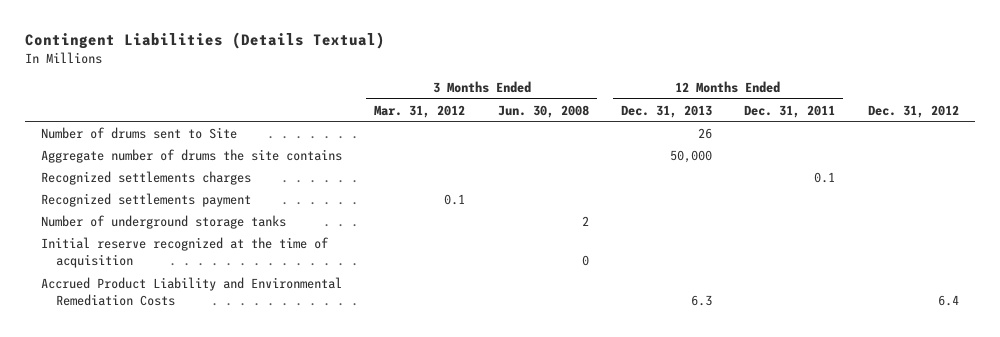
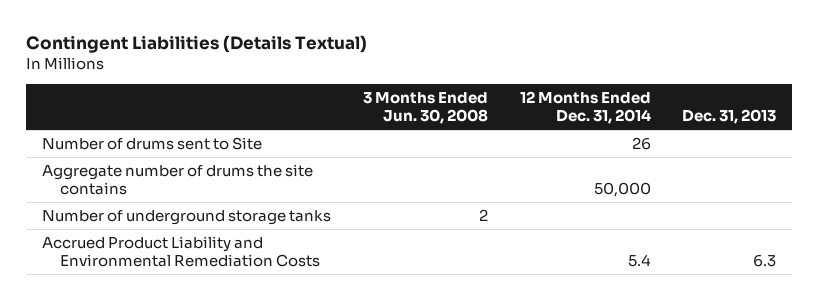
- | 3 Months Ended Mar. 31, 2012 | 3 Months Ended Jun. 30, 2008 | 12 Months Ended Dec. 31, 2013 | 12 Months Ended Dec. 31, 2011 | Dec. 31, 2012
+ | 3 Months Ended Jun. 30, 2008 | 12 Months Ended Dec. 31, 2014 | Dec. 31, 2013
- Recognized settlements charges | | | | 0.1 |
- Recognized settlements payment | 0.1 | | | |
- Initial reserve recognized at the time of acquisition | | 0 | | |

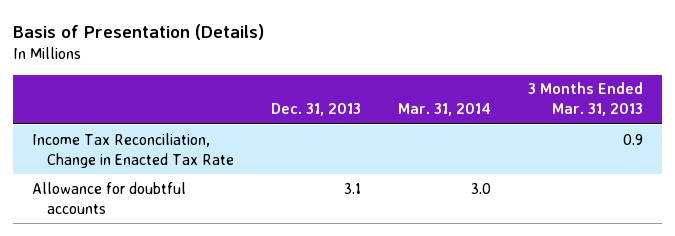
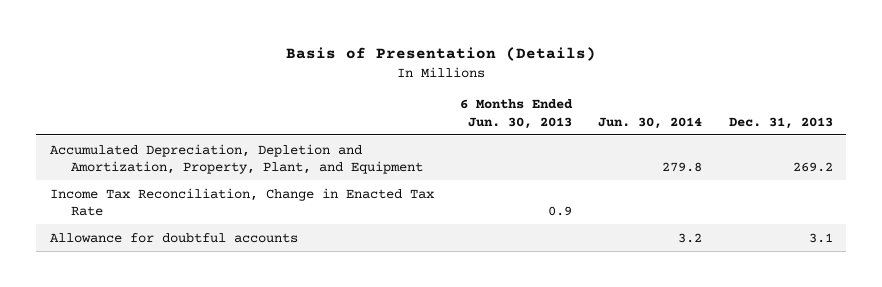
- | Dec. 31, 2013 | Mar. 31, 2014 | 3 Months Ended Mar. 31, 2013
+ | 6 Months Ended Jun. 30, 2013 | Jun. 30, 2014 | Dec. 31, 2013
+ Accumulated Depreciation, Depletion and Amortization, Property, Plant, and Equipment | | 279.8 | 269.2

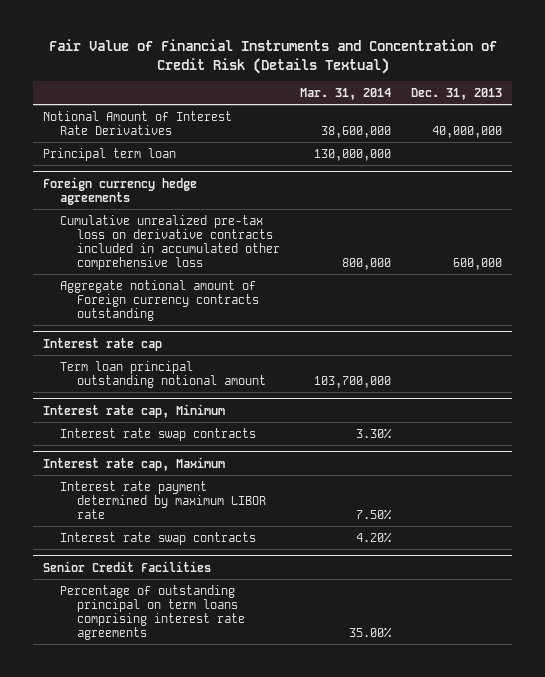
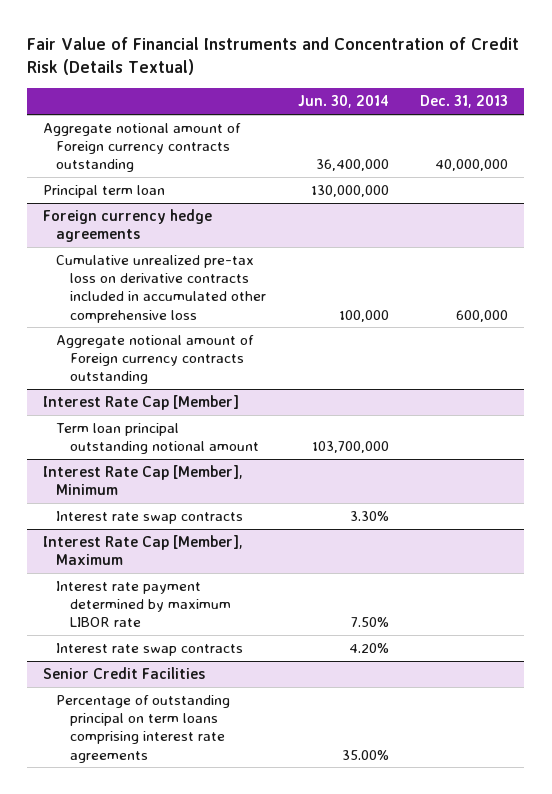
- | Mar. 31, 2014 | Dec. 31, 2013
+ | Jun. 30, 2014 | Dec. 31, 2013
- Notional Amount of Interest Rate Derivatives | 38,600,000 | 40,000,000
+ Aggregate notional amount of Foreign currency contracts outstanding | 36,400,000 | 40,000,000
- Interest rate cap
+ Interest Rate Cap [Member]
- Interest rate cap, Minimum
+ Interest Rate Cap [Member], Minimum
- Interest rate cap, Maximum
+ Interest Rate Cap [Member], Maximum

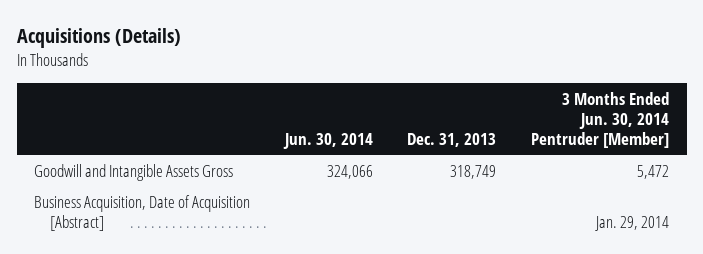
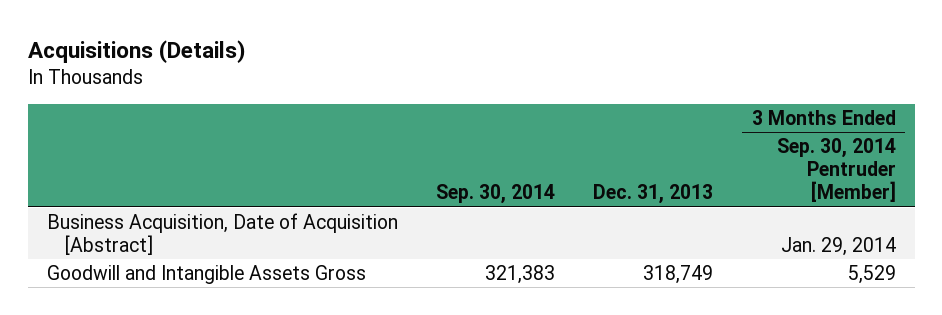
- | Jun. 30, 2014 | Dec. 31, 2013 | 3 Months Ended Jun. 30, 2014 Pentruder [Member]
+ | Sep. 30, 2014 | Dec. 31, 2013 | 3 Months Ended Sep. 30, 2014 Pentruder [Member]
moved down: Goodwill and Intangible Assets Gross | 321,383 | 318,749 | 5,529

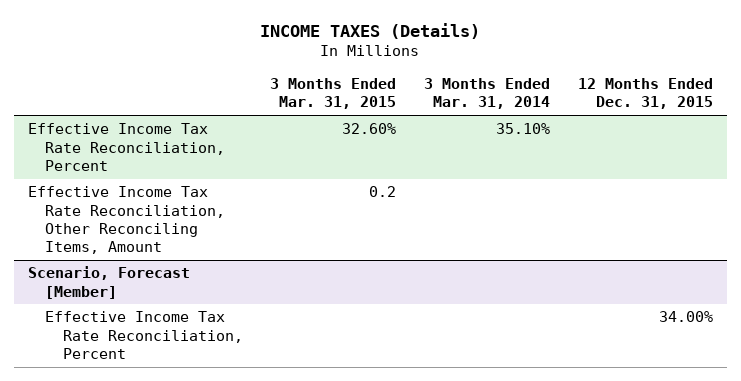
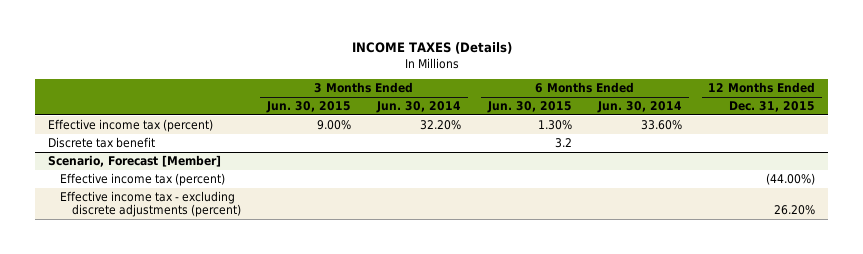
- | 3 Months Ended Mar. 31, 2015 | 3 Months Ended Mar. 31, 2014 | 12 Months Ended Dec. 31, 2015
+ | 3 Months Ended Jun. 30, 2015 | 3 Months Ended Jun. 30, 2014 | 6 Months Ended Jun. 30, 2015 | 6 Months Ended Jun. 30, 2014 | 12 Months Ended Dec. 31, 2015
- Effective Income Tax Rate Reconciliation, Percent | 32.60% | 35.10% |
- Effective Income Tax Rate Reconciliation, Other Reconciling Items, Amount | 0.2 | |
+ Effective income tax (percent) | 9.00% | 32.20% | 1.30% | 33.60% |
+ Discrete tax benefit | | | 3.2 | |
@ Scenario, Forecast [Member]
- Effective Income Tax Rate Reconciliation, Percent | | | 34.00%
+ Effective income tax (percent) | | | | | (44.00%)
+ Effective income tax - excluding discrete adjustments (percent) | | | | | 26.20%

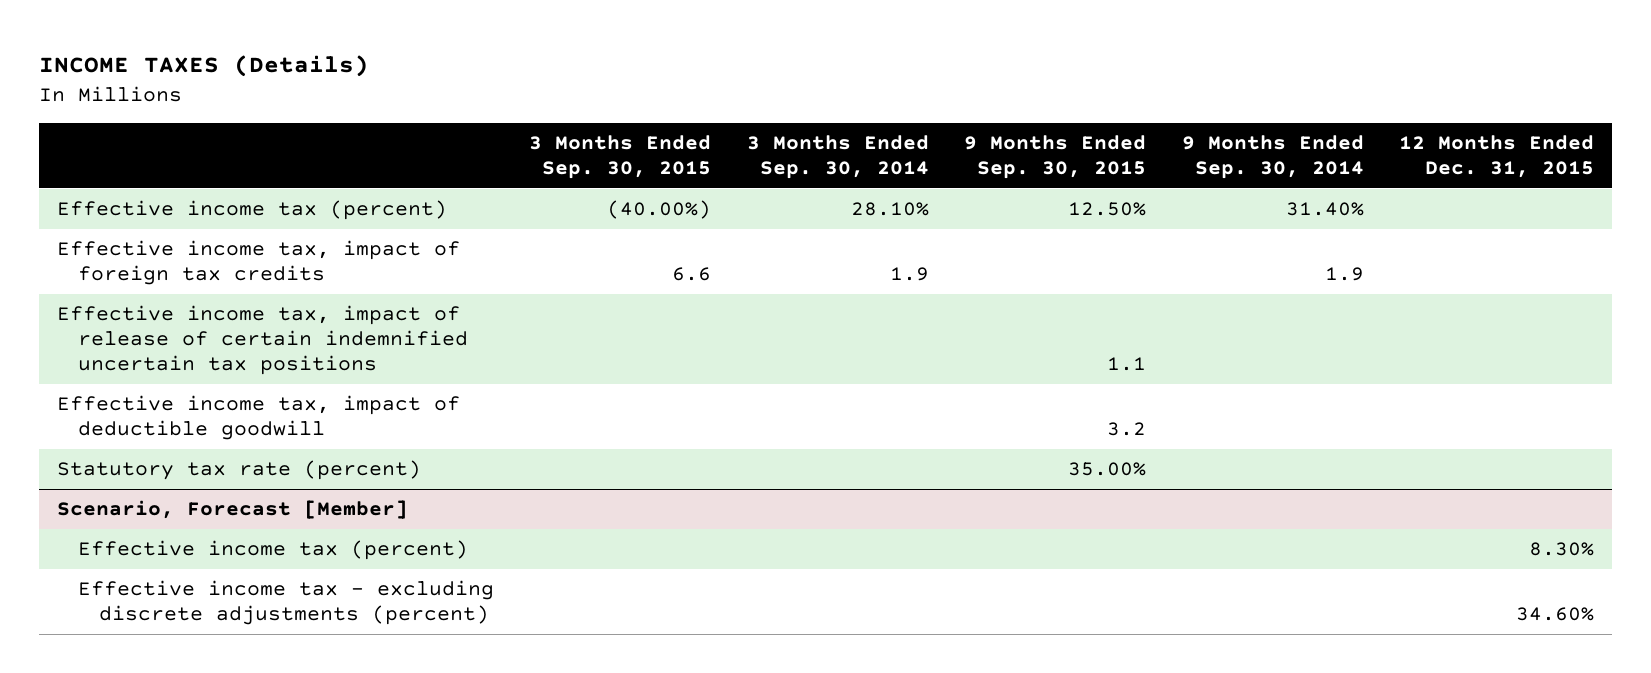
- | 3 Months Ended Jun. 30, 2015 | 3 Months Ended Jun. 30, 2014 | 6 Months Ended Jun. 30, 2015 | 6 Months Ended Jun. 30, 2014 | 12 Months Ended Dec. 31, 2015
+ | 3 Months Ended Sep. 30, 2015 | 3 Months Ended Sep. 30, 2014 | 9 Months Ended Sep. 30, 2015 | 9 Months Ended Sep. 30, 2014 | 12 Months Ended Dec. 31, 2015
- Discrete tax benefit | | | 3.2 | |
+ Effective income tax, impact of foreign tax credits | 6.6 | 1.9 | | 1.9 |
+ Effective income tax, impact of release of certain indemnified uncertain tax positions | | | 1.1 | |
+ Effective income tax, impact of deductible goodwill | | | 3.2 | |
+ Statutory tax rate (percent) | | | 35.00% | |
@ Scenario, Forecast [Member]
- Effective income tax (percent) | | | | | (44.00%)
- Effective income tax - excluding discrete adjustments (percent) | | | | | 26.20%
+ Effective income tax (percent) | | | | | 8.30%
+ Effective income tax - excluding discrete adjustments (percent) | | | | | 34.60%

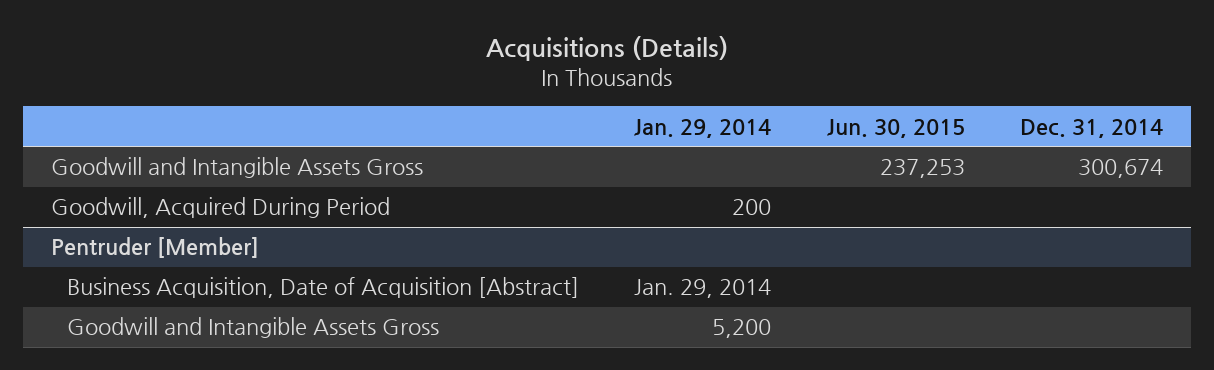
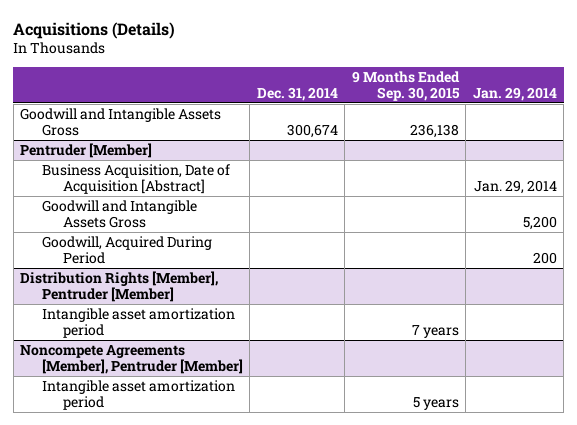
- | Jan. 29, 2014 | Jun. 30, 2015 | Dec. 31, 2014
+ | Dec. 31, 2014 | 9 Months Ended Sep. 30, 2015 | Jan. 29, 2014
- Goodwill, Acquired During Period | 200 | |
@ Pentruder [Member]
+ Goodwill, Acquired During Period | | | 200
+ Distribution Rights [Member], Pentruder [Member]
+ Intangible asset amortization period | | 7 years |
+ Noncompete Agreements [Member], Pentruder [Member]
+ Intangible asset amortization period | | 5 years |

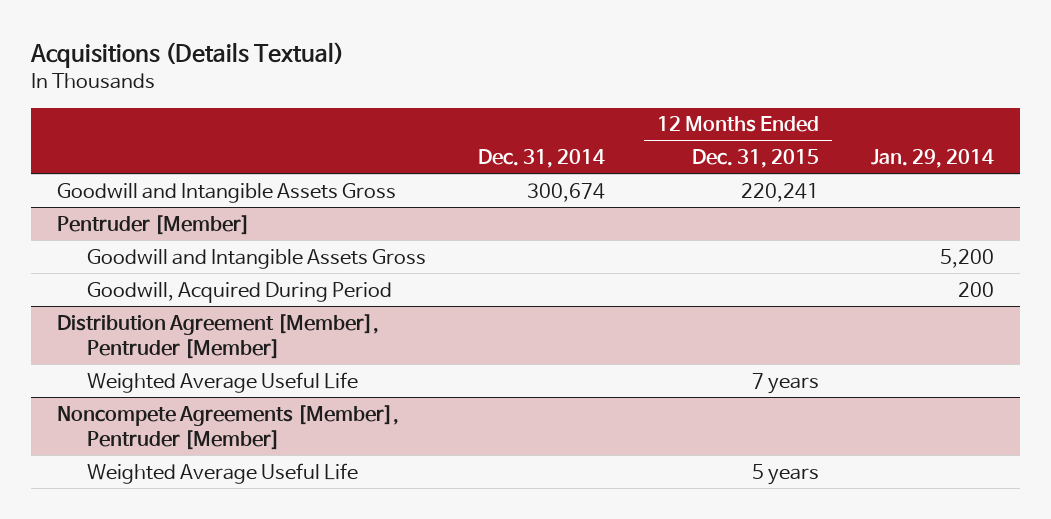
- Acquisitions (Details)
+ Acquisitions (Details Textual)
- | Dec. 31, 2014 | 9 Months Ended Sep. 30, 2015 | Jan. 29, 2014
+ | Dec. 31, 2014 | 12 Months Ended Dec. 31, 2015 | Jan. 29, 2014
@ Pentruder [Member]
- Business Acquisition, Date of Acquisition [Abstract] | | | Jan. 29, 2014
- Distribution Rights [Member], Pentruder [Member]
- Intangible asset amortization period | | 7 years |
+ Distribution Agreement [Member], Pentruder [Member]
+ Weighted Average Useful Life | | 7 years |
@ Noncompete Agreements [Member], Pentruder [Member]
- Intangible asset amortization period | | 5 years |
+ Weighted Average Useful Life | | 5 years |

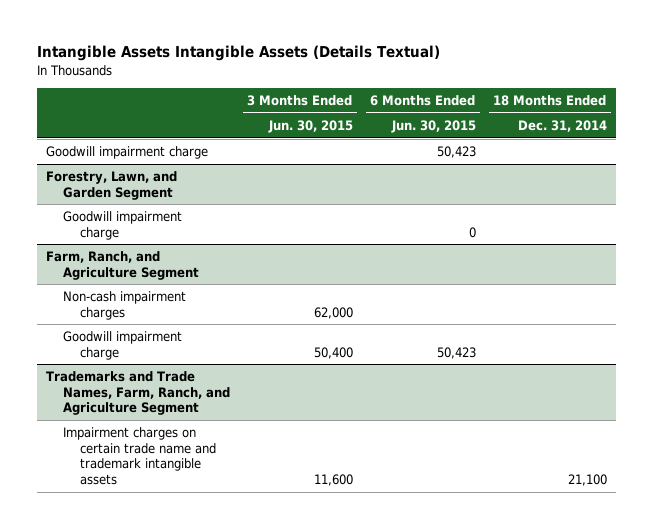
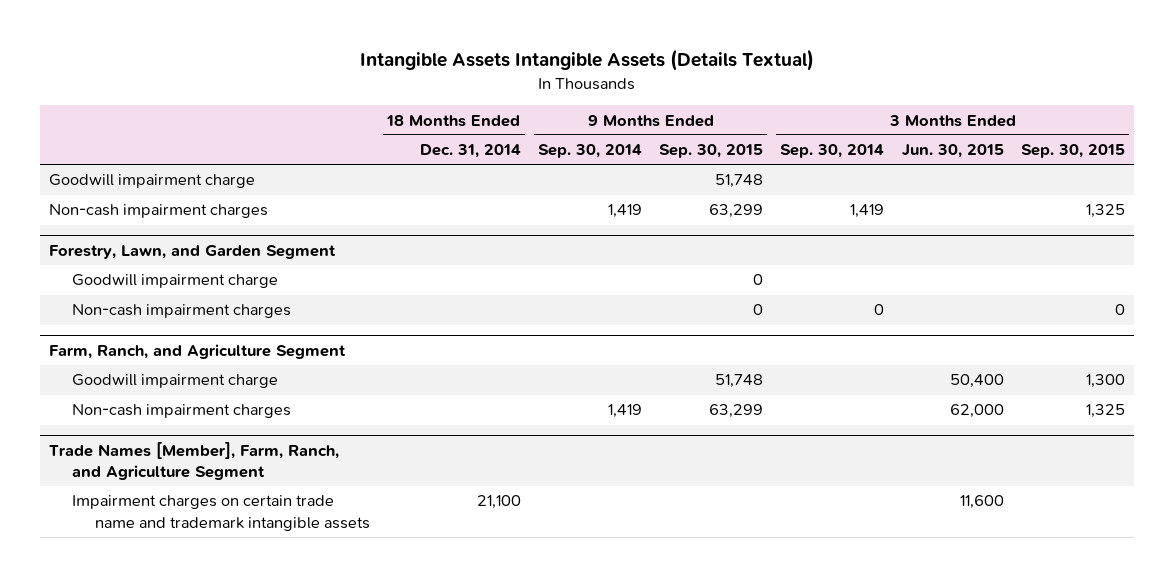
- | 3 Months Ended Jun. 30, 2015 | 6 Months Ended Jun. 30, 2015 | 18 Months Ended Dec. 31, 2014
+ | 18 Months Ended Dec. 31, 2014 | 9 Months Ended Sep. 30, 2014 | 9 Months Ended Sep. 30, 2015 | 3 Months Ended Sep. 30, 2014 | 3 Months Ended Jun. 30, 2015 | 3 Months Ended Sep. 30, 2015
+ Non-cash impairment charges | | 1,419 | 63,299 | 1,419 | | 1,325
@ Forestry, Lawn, and Garden Segment
+ Non-cash impairment charges | | | 0 | 0 | | 0
- Trademarks and Trade Names, Farm, Ranch, and Agriculture Segment
@ Farm, Ranch, and Agriculture Segment
moved down: Non-cash impairment charges | | 1,419 | 63,299 | | 62,000 | 1,325
+ Trade Names [Member], Farm, Ranch, and Agriculture Segment

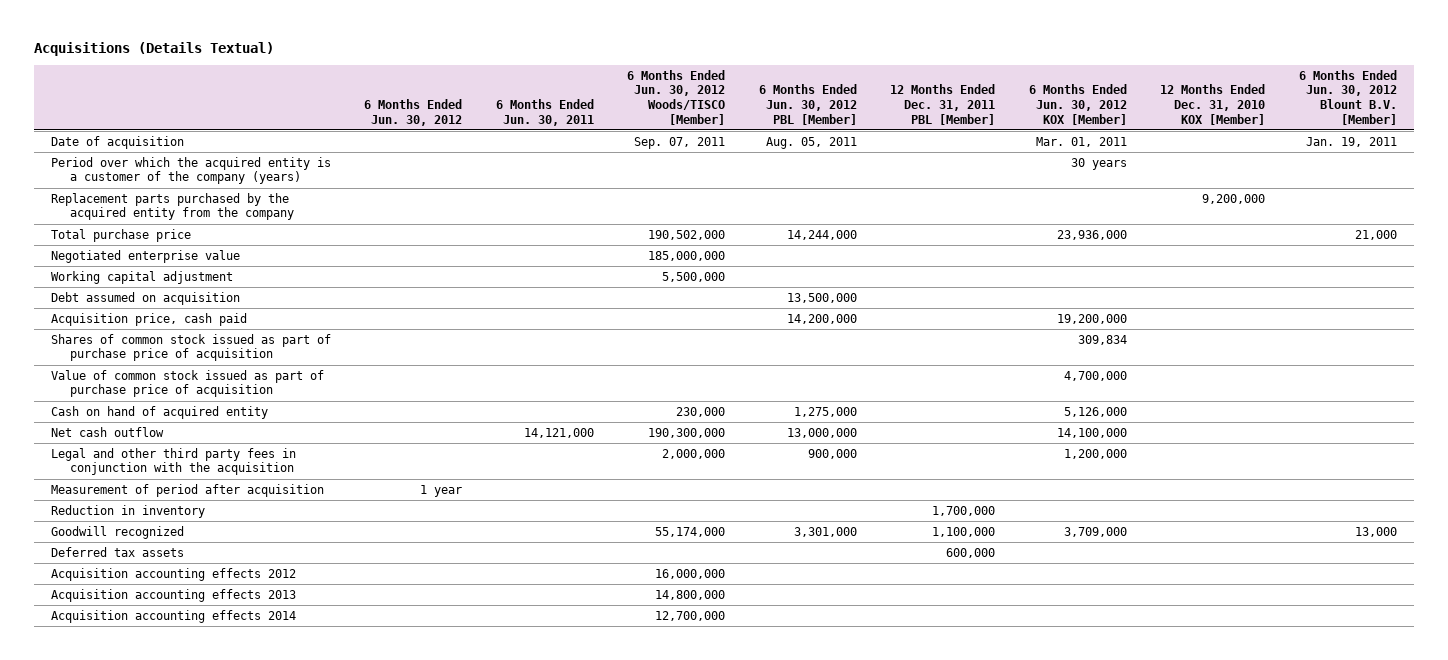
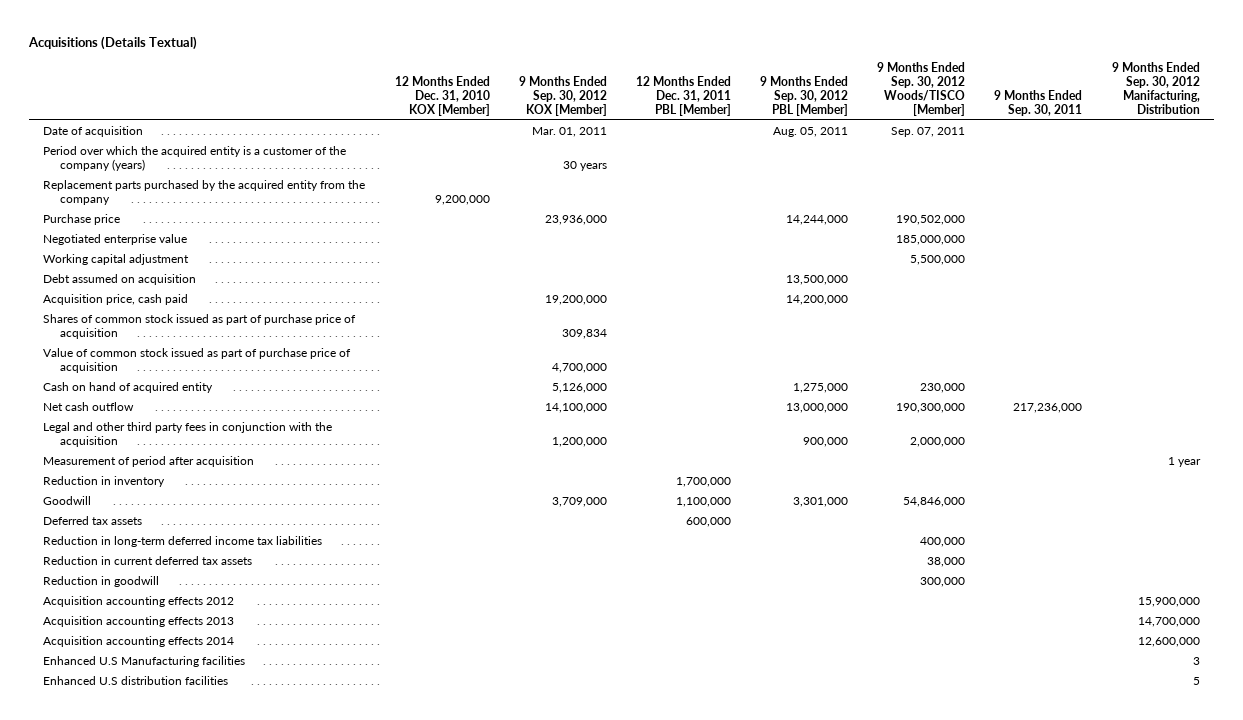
- | 6 Months Ended Jun. 30, 2012 | 6 Months Ended Jun. 30, 2011 | 6 Months Ended Jun. 30, 2012 Woods/TISCO [Member] | 6 Months Ended Jun. 30, 2012 PBL [Member] | 12 Months Ended Dec. 31, 2011 PBL [Member] | 6 Months Ended Jun. 30, 2012 KOX [Member] | 12 Months Ended Dec. 31, 2010 KOX [Member] | 6 Months Ended Jun. 30, 2012 Blount B.V. [Member]
+ | 12 Months Ended Dec. 31, 2010 KOX [Member] | 9 Months Ended Sep. 30, 2012 KOX [Member] | 12 Months Ended Dec. 31, 2011 PBL [Member] | 9 Months Ended Sep. 30, 2012 PBL [Member] | 9 Months Ended Sep. 30, 2012 Woods/TISCO [Member] | 9 Months Ended Sep. 30, 2011 | 9 Months Ended Sep. 30, 2012 Manifacturing, Distribution
- Total purchase price | | | 190,502,000 | 14,244,000 | | 23,936,000 | | 21,000
+ Purchase price | | 23,936,000 | | 14,244,000 | 190,502,000 | |
- Goodwill recognized | | | 55,174,000 | 3,301,000 | 1,100,000 | 3,709,000 | | 13,000
+ Goodwill | | 3,709,000 | 1,100,000 | 3,301,000 | 54,846,000 | |
+ Reduction in long-term deferred income tax liabilities | | | | | 400,000 | |
+ Reduction in current deferred tax assets | | | | | 38,000 | |
+ Reduction in goodwill | | | | | 300,000 | |
+ Enhanced U.S Manufacturing facilities | | | | | | | 3
+ Enhanced U.S distribution facilities | | | | | | | 5

